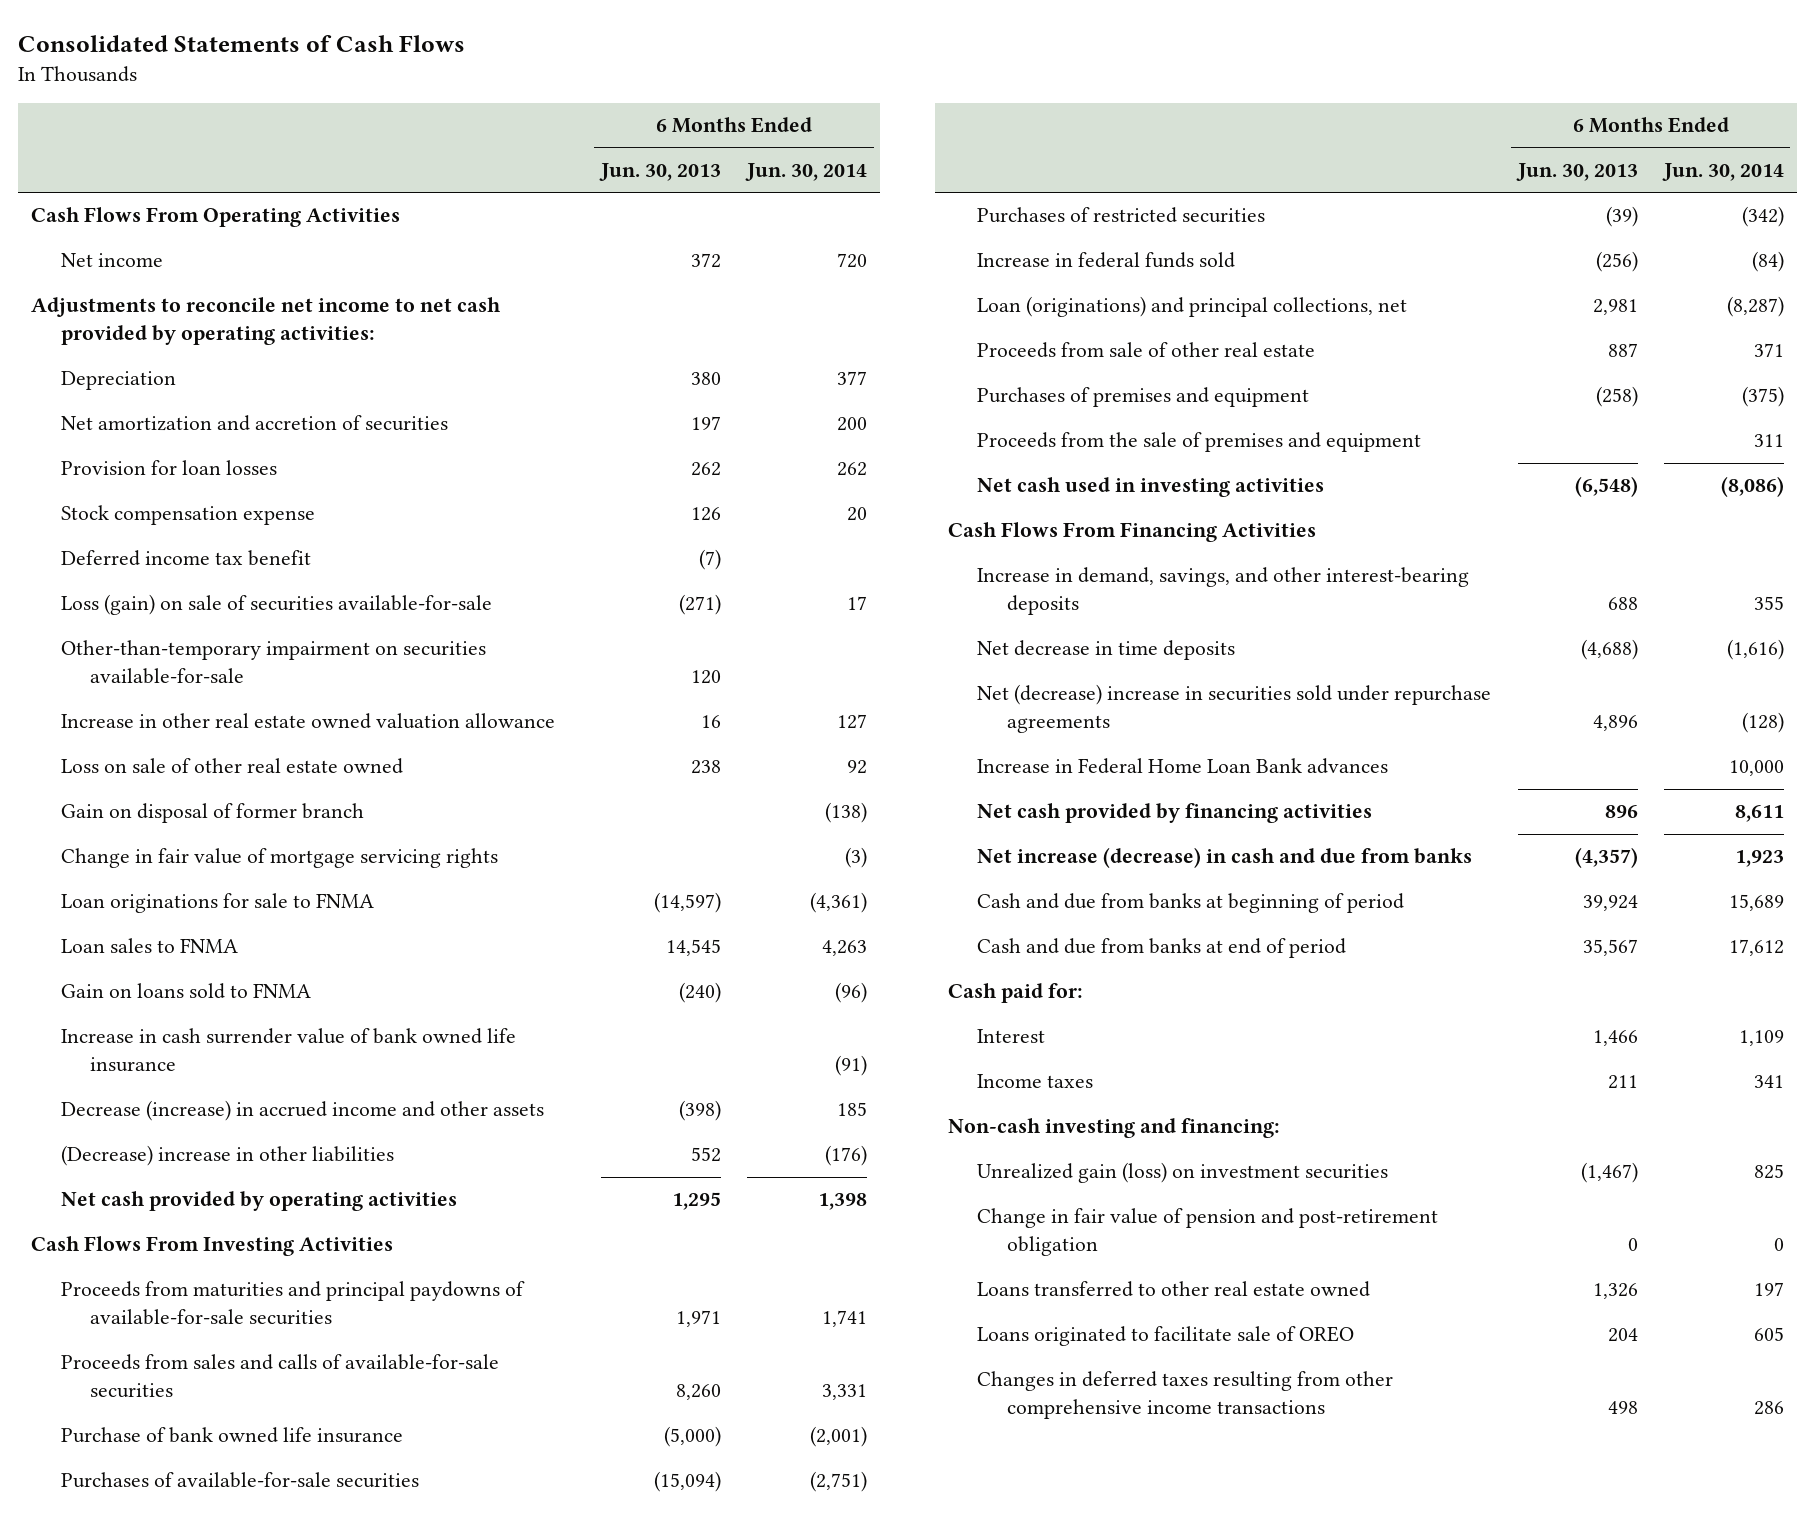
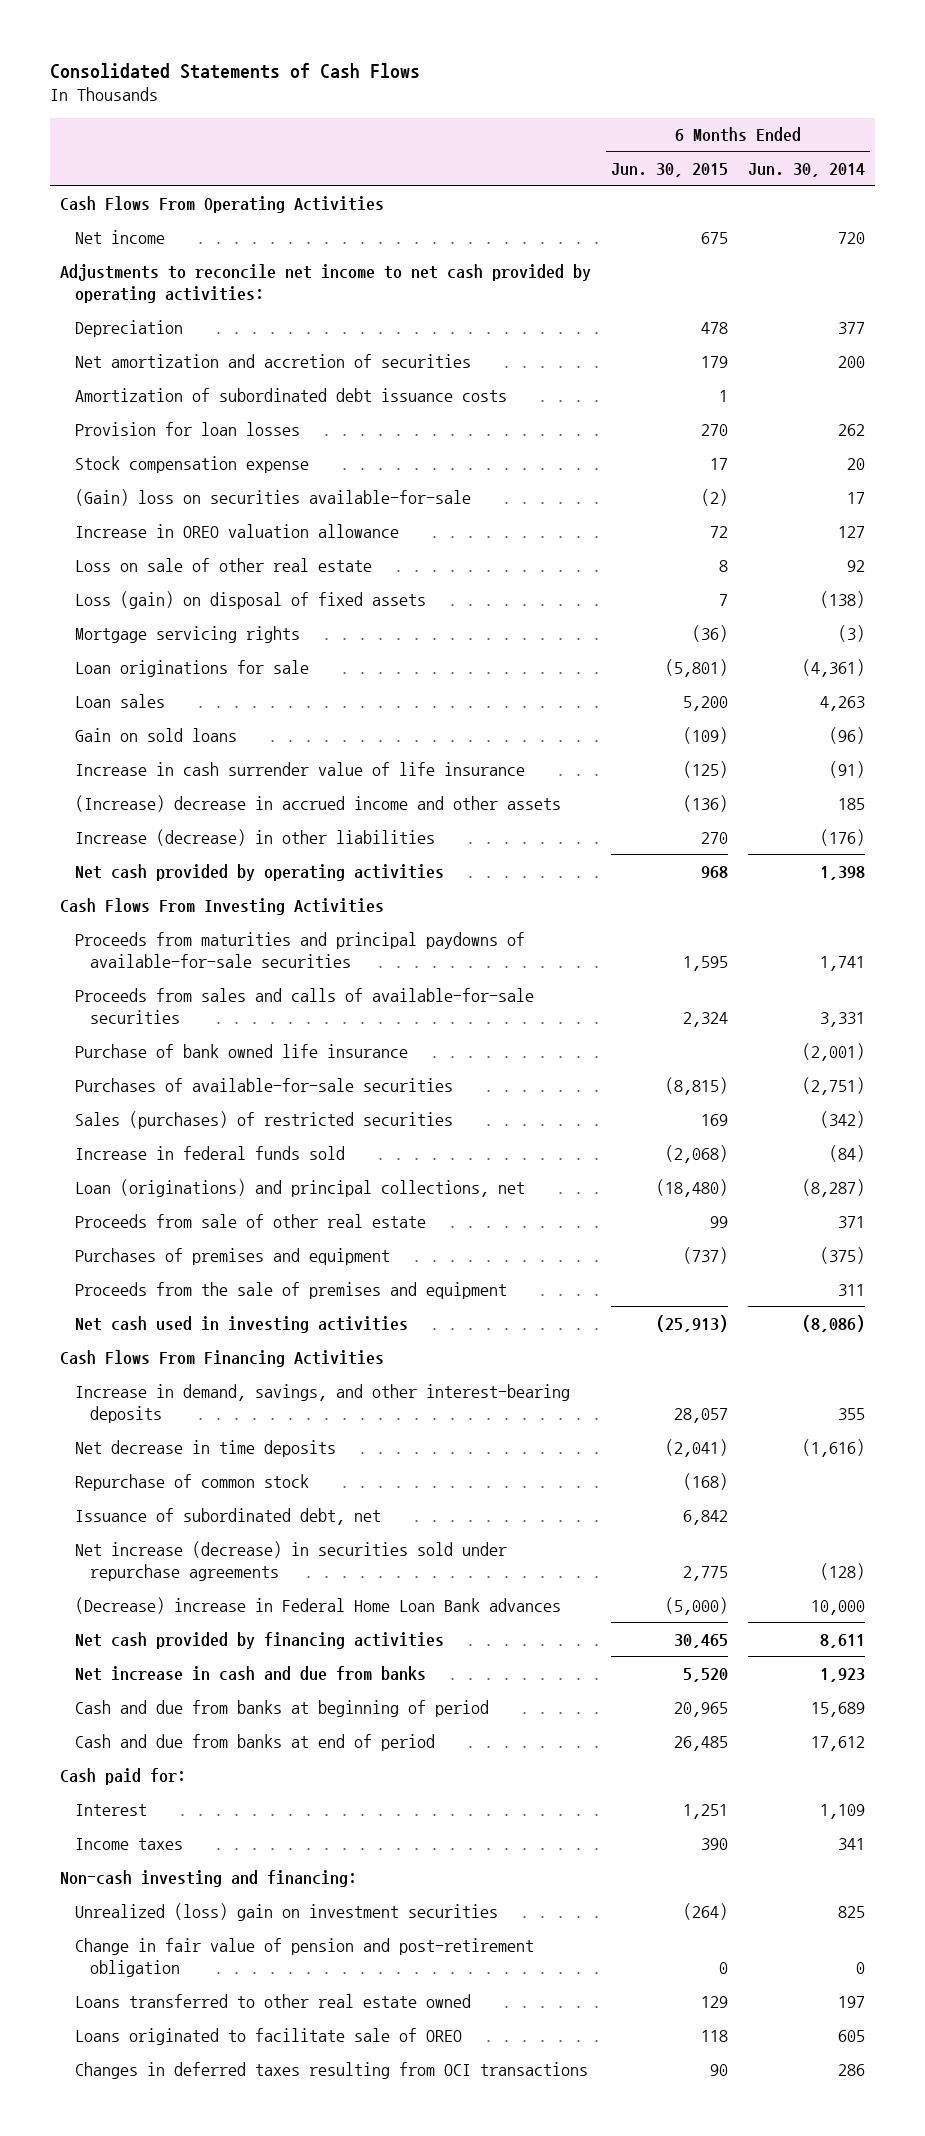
- | 6 Months Ended Jun. 30, 2013 | 6 Months Ended Jun. 30, 2014
+ | 6 Months Ended Jun. 30, 2015 | 6 Months Ended Jun. 30, 2014
+ Amortization of subordinated debt issuance costs | 1 |
- Deferred income tax benefit | (7) |
- Loss (gain) on sale of securities available-for-sale | (271) | 17
- Other-than-temporary impairment on securities available-for-sale | 120 |
- Increase in other real estate owned valuation allowance | 16 | 127
- Loss on sale of other real estate owned | 238 | 92
- Gain on disposal of former branch | | (138)
- Change in fair value of mortgage servicing rights | | (3)
- Loan originations for sale to FNMA | (14,597) | (4,361)
- Loan sales to FNMA | 14,545 | 4,263
- Gain on loans sold to FNMA | (240) | (96)
- Increase in cash surrender value of bank owned life insurance | | (91)
- Decrease (increase) in accrued income and other assets | (398) | 185
- (Decrease) increase in other liabilities | 552 | (176)
+ (Gain) loss on securities available-for-sale | (2) | 17
+ Increase in OREO valuation allowance | 72 | 127
+ Loss on sale of other real estate | 8 | 92
+ Loss (gain) on disposal of fixed assets | 7 | (138)
+ Mortgage servicing rights | (36) | (3)
+ Loan originations for sale | (5,801) | (4,361)
+ Loan sales | 5,200 | 4,263
+ Gain on sold loans | (109) | (96)
+ Increase in cash surrender value of life insurance | (125) | (91)
+ (Increase) decrease in accrued income and other assets | (136) | 185
+ Increase (decrease) in other liabilities | 270 | (176)
- Purchases of restricted securities | (39) | (342)
+ Sales (purchases) of restricted securities | 169 | (342)
- Net (decrease) increase in securities sold under repurchase agreements | 4,896 | (128)
- Increase in Federal Home Loan Bank advances | | 10,000
+ Repurchase of common stock | (168) |
+ Issuance of subordinated debt, net | 6,842 |
+ Net increase (decrease) in securities sold under repurchase agreements | 2,775 | (128)
+ (Decrease) increase in Federal Home Loan Bank advances | (5,000) | 10,000
- Net increase (decrease) in cash and due from banks | (4,357) | 1,923
+ Net increase in cash and due from banks | 5,520 | 1,923
- Unrealized gain (loss) on investment securities | (1,467) | 825
+ Unrealized (loss) gain on investment securities | (264) | 825
- Changes in deferred taxes resulting from other comprehensive income transactions | 498 | 286
+ Changes in deferred taxes resulting from OCI transactions | 90 | 286

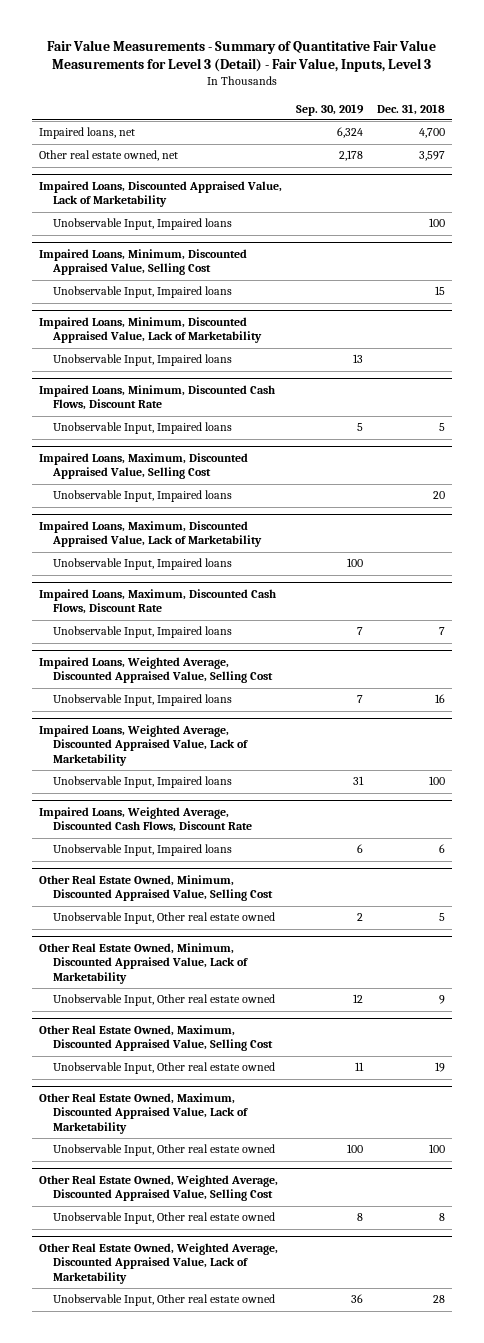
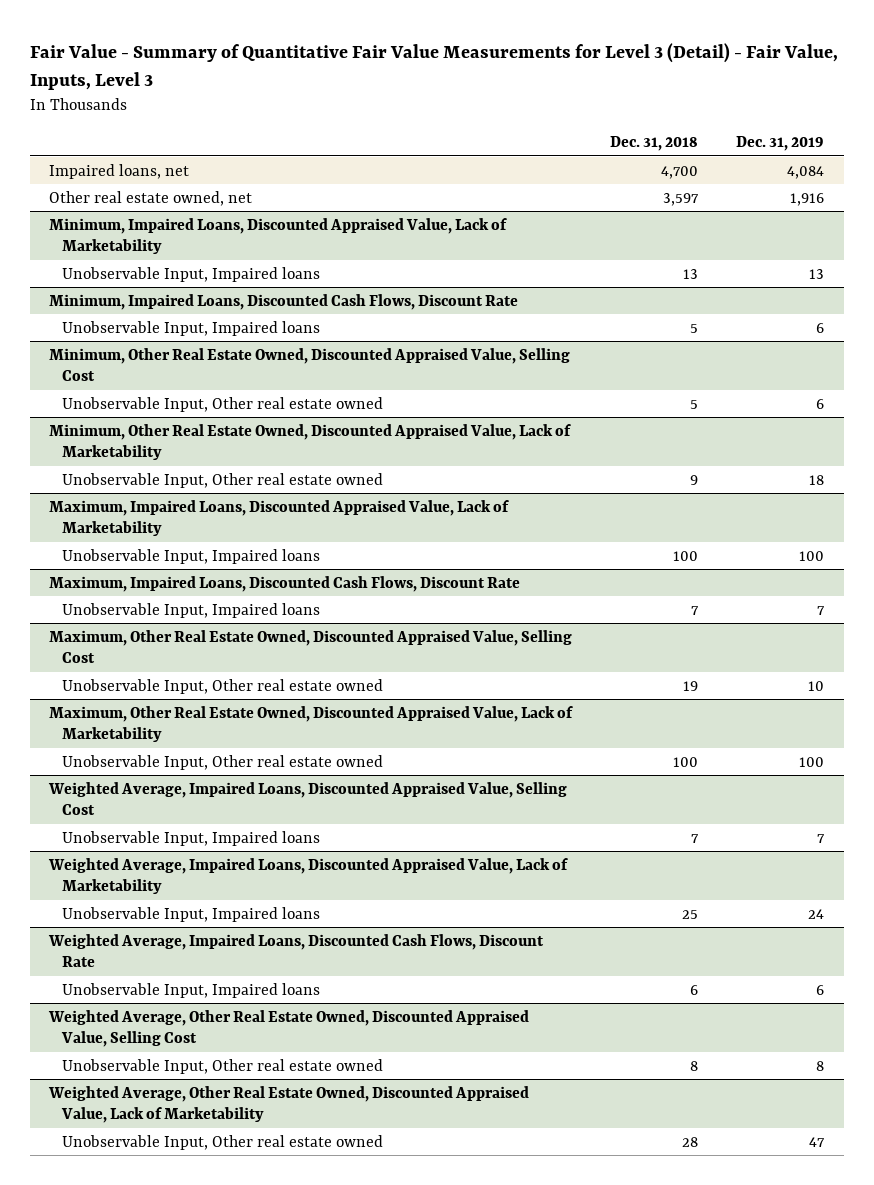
- Fair Value Measurements - Summary of Quantitative Fair Value Measurements for Level 3 (Detail) - Fair Value, Inputs, Level 3
+ Fair Value - Summary of Quantitative Fair Value Measurements for Level 3 (Detail) - Fair Value, Inputs, Level 3
- | Sep. 30, 2019 | Dec. 31, 2018
+ | Dec. 31, 2018 | Dec. 31, 2019
- Impaired Loans, Discounted Appraised Value, Lack of Marketability
- Unobservable Input, Impaired loans | | 100
- Impaired Loans, Minimum, Discounted Appraised Value, Selling Cost
- Unobservable Input, Impaired loans | | 15
- Impaired Loans, Minimum, Discounted Appraised Value, Lack of Marketability
- Unobservable Input, Impaired loans | 13 |
- Impaired Loans, Minimum, Discounted Cash Flows, Discount Rate
+ Minimum, Impaired Loans, Discounted Appraised Value, Lack of Marketability
+ Unobservable Input, Impaired loans | 13 | 13
+ Minimum, Impaired Loans, Discounted Cash Flows, Discount Rate
- Impaired Loans, Maximum, Discounted Appraised Value, Selling Cost
- Unobservable Input, Impaired loans | | 20
- Impaired Loans, Maximum, Discounted Appraised Value, Lack of Marketability
- Unobservable Input, Impaired loans | 100 |
- Impaired Loans, Maximum, Discounted Cash Flows, Discount Rate
- Unobservable Input, Impaired loans | 7 | 7
- Impaired Loans, Weighted Average, Discounted Appraised Value, Selling Cost
- Unobservable Input, Impaired loans | 7 | 16
- Impaired Loans, Weighted Average, Discounted Appraised Value, Lack of Marketability
- Unobservable Input, Impaired loans | 31 | 100
- Impaired Loans, Weighted Average, Discounted Cash Flows, Discount Rate
- Unobservable Input, Impaired loans | 6 | 6
- Other Real Estate Owned, Minimum, Discounted Appraised Value, Selling Cost
+ Minimum, Other Real Estate Owned, Discounted Appraised Value, Selling Cost
- Other Real Estate Owned, Minimum, Discounted Appraised Value, Lack of Marketability
+ Minimum, Other Real Estate Owned, Discounted Appraised Value, Lack of Marketability
- Other Real Estate Owned, Maximum, Discounted Appraised Value, Selling Cost
+ Maximum, Impaired Loans, Discounted Appraised Value, Lack of Marketability
+ Unobservable Input, Impaired loans | 100 | 100
+ Maximum, Impaired Loans, Discounted Cash Flows, Discount Rate
+ Unobservable Input, Impaired loans | 7 | 7
+ Maximum, Other Real Estate Owned, Discounted Appraised Value, Selling Cost
- Other Real Estate Owned, Maximum, Discounted Appraised Value, Lack of Marketability
+ Maximum, Other Real Estate Owned, Discounted Appraised Value, Lack of Marketability
- Other Real Estate Owned, Weighted Average, Discounted Appraised Value, Selling Cost
+ Weighted Average, Impaired Loans, Discounted Appraised Value, Selling Cost
+ Unobservable Input, Impaired loans | 7 | 7
+ Weighted Average, Impaired Loans, Discounted Appraised Value, Lack of Marketability
+ Unobservable Input, Impaired loans | 25 | 24
+ Weighted Average, Impaired Loans, Discounted Cash Flows, Discount Rate
+ Unobservable Input, Impaired loans | 6 | 6
+ Weighted Average, Other Real Estate Owned, Discounted Appraised Value, Selling Cost
- Other Real Estate Owned, Weighted Average, Discounted Appraised Value, Lack of Marketability
+ Weighted Average, Other Real Estate Owned, Discounted Appraised Value, Lack of Marketability

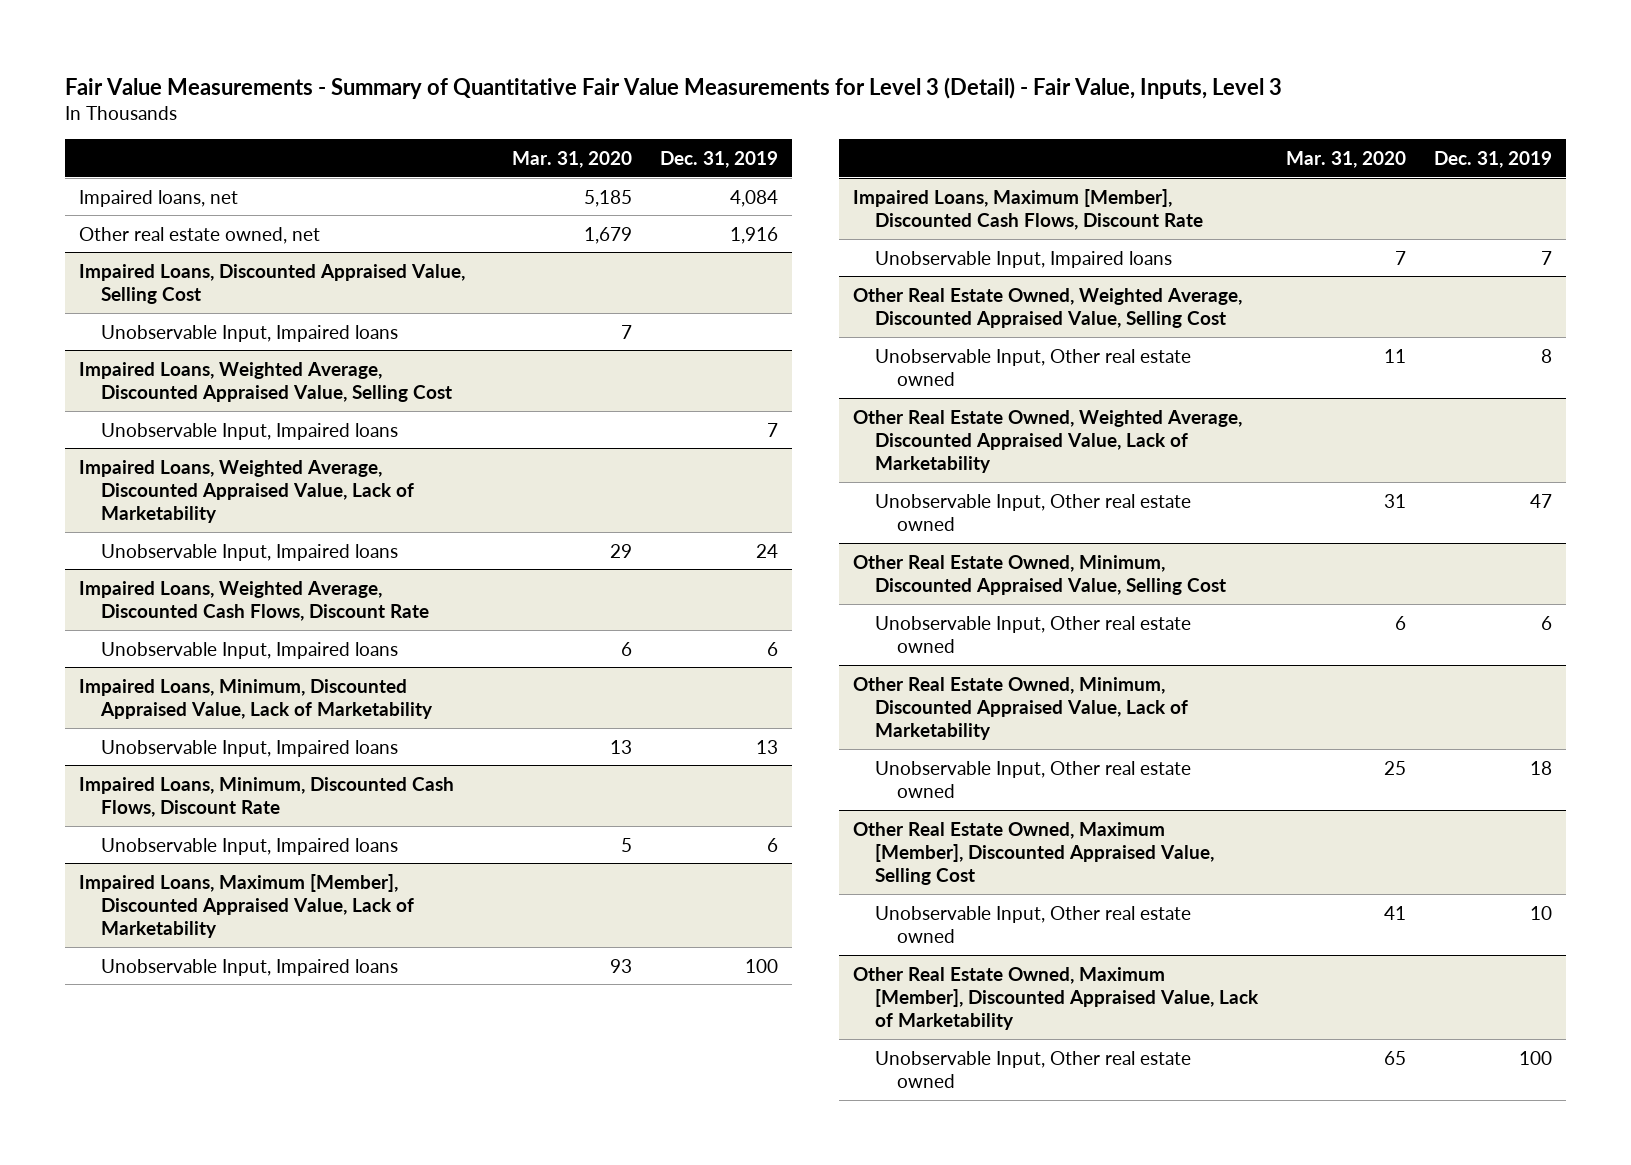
- Fair Value - Summary of Quantitative Fair Value Measurements for Level 3 (Detail) - Fair Value, Inputs, Level 3
+ Fair Value Measurements - Summary of Quantitative Fair Value Measurements for Level 3 (Detail) - Fair Value, Inputs, Level 3
- | Dec. 31, 2018 | Dec. 31, 2019
+ | Mar. 31, 2020 | Dec. 31, 2019
- Minimum, Impaired Loans, Discounted Appraised Value, Lack of Marketability
+ Impaired Loans, Discounted Appraised Value, Selling Cost
+ Unobservable Input, Impaired loans | 7 |
+ Impaired Loans, Weighted Average, Discounted Appraised Value, Selling Cost
+ Unobservable Input, Impaired loans | | 7
+ Impaired Loans, Weighted Average, Discounted Appraised Value, Lack of Marketability
+ Unobservable Input, Impaired loans | 29 | 24
+ Impaired Loans, Weighted Average, Discounted Cash Flows, Discount Rate
+ Unobservable Input, Impaired loans | 6 | 6
+ Impaired Loans, Minimum, Discounted Appraised Value, Lack of Marketability
- Minimum, Impaired Loans, Discounted Cash Flows, Discount Rate
+ Impaired Loans, Minimum, Discounted Cash Flows, Discount Rate
- Minimum, Other Real Estate Owned, Discounted Appraised Value, Selling Cost
- Unobservable Input, Other real estate owned | 5 | 6
- Minimum, Other Real Estate Owned, Discounted Appraised Value, Lack of Marketability
- Unobservable Input, Other real estate owned | 9 | 18
- Maximum, Impaired Loans, Discounted Appraised Value, Lack of Marketability
+ Impaired Loans, Maximum [Member], Discounted Appraised Value, Lack of Marketability
- Maximum, Impaired Loans, Discounted Cash Flows, Discount Rate
- Unobservable Input, Impaired loans | 7 | 7
- Maximum, Other Real Estate Owned, Discounted Appraised Value, Selling Cost
- Unobservable Input, Other real estate owned | 19 | 10
- Maximum, Other Real Estate Owned, Discounted Appraised Value, Lack of Marketability
- Unobservable Input, Other real estate owned | 100 | 100
- Weighted Average, Impaired Loans, Discounted Appraised Value, Selling Cost
+ Impaired Loans, Maximum [Member], Discounted Cash Flows, Discount Rate
- Weighted Average, Impaired Loans, Discounted Appraised Value, Lack of Marketability
- Unobservable Input, Impaired loans | 25 | 24
- Weighted Average, Impaired Loans, Discounted Cash Flows, Discount Rate
- Unobservable Input, Impaired loans | 6 | 6
- Weighted Average, Other Real Estate Owned, Discounted Appraised Value, Selling Cost
+ Other Real Estate Owned, Weighted Average, Discounted Appraised Value, Selling Cost
- Weighted Average, Other Real Estate Owned, Discounted Appraised Value, Lack of Marketability
+ Other Real Estate Owned, Weighted Average, Discounted Appraised Value, Lack of Marketability
+ Other Real Estate Owned, Minimum, Discounted Appraised Value, Selling Cost
+ Unobservable Input, Other real estate owned | 6 | 6
+ Other Real Estate Owned, Minimum, Discounted Appraised Value, Lack of Marketability
+ Unobservable Input, Other real estate owned | 25 | 18
+ Other Real Estate Owned, Maximum [Member], Discounted Appraised Value, Selling Cost
+ Unobservable Input, Other real estate owned | 41 | 10
+ Other Real Estate Owned, Maximum [Member], Discounted Appraised Value, Lack of Marketability
+ Unobservable Input, Other real estate owned | 65 | 100

